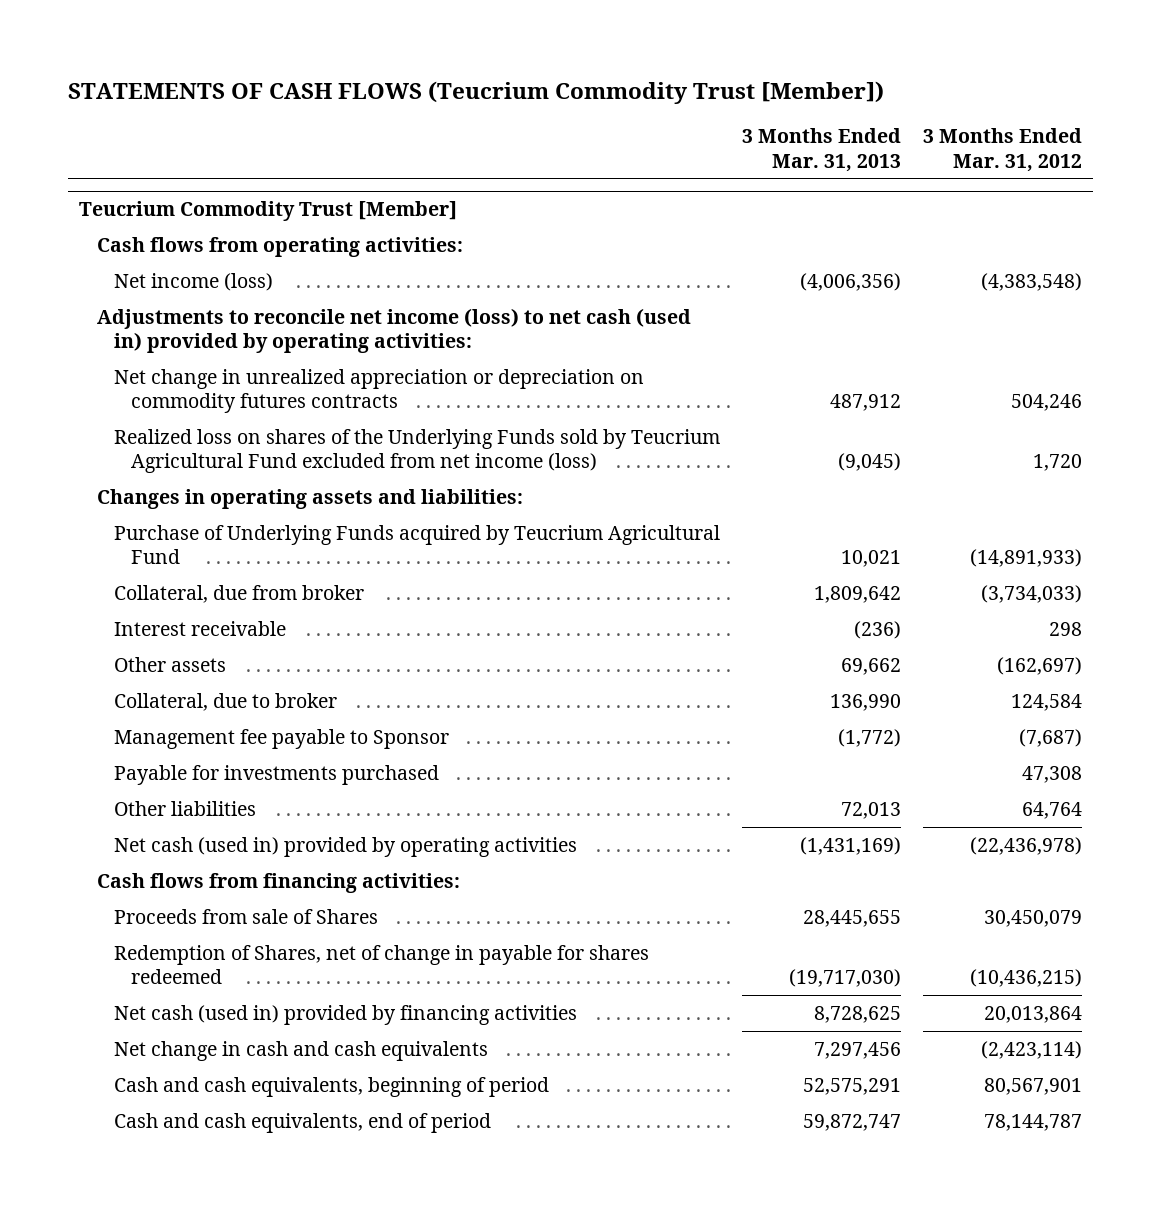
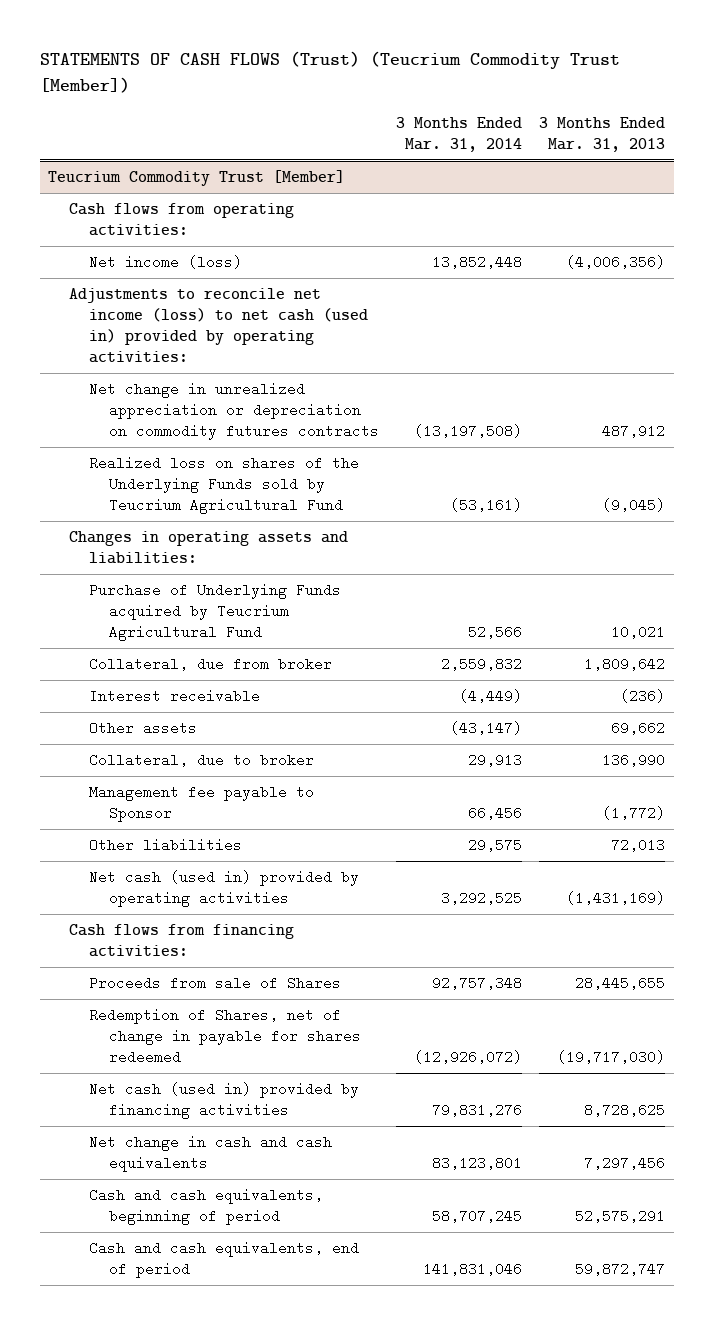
- STATEMENTS OF CASH FLOWS (Teucrium Commodity Trust [Member])
+ STATEMENTS OF CASH FLOWS (Trust) (Teucrium Commodity Trust [Member])
- | 3 Months Ended Mar. 31, 2013 | 3 Months Ended Mar. 31, 2012
+ | 3 Months Ended Mar. 31, 2014 | 3 Months Ended Mar. 31, 2013
@ Teucrium Commodity Trust [Member]
- Realized loss on shares of the Underlying Funds sold by Teucrium Agricultural Fund excluded from net income (loss) | (9,045) | 1,720
+ Realized loss on shares of the Underlying Funds sold by Teucrium Agricultural Fund | (53,161) | (9,045)
- Payable for investments purchased | | 47,308

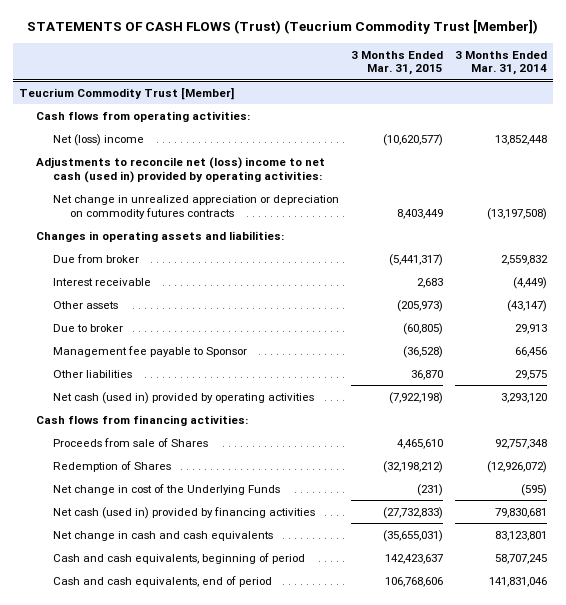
- | 3 Months Ended Mar. 31, 2014 | 3 Months Ended Mar. 31, 2013
+ | 3 Months Ended Mar. 31, 2015 | 3 Months Ended Mar. 31, 2014
@ Teucrium Commodity Trust [Member]
- Net income (loss) | 13,852,448 | (4,006,356)
- Adjustments to reconcile net income (loss) to net cash (used in) provided by operating activities:
+ Net (loss) income | (10,620,577) | 13,852,448
+ Adjustments to reconcile net (loss) income to net cash (used in) provided by operating activities:
- Realized loss on shares of the Underlying Funds sold by Teucrium Agricultural Fund | (53,161) | (9,045)
- Purchase of Underlying Funds acquired by Teucrium Agricultural Fund | 52,566 | 10,021
- Collateral, due from broker | 2,559,832 | 1,809,642
+ Due from broker | (5,441,317) | 2,559,832
- Collateral, due to broker | 29,913 | 136,990
+ Due to broker | (60,805) | 29,913
- Net cash (used in) provided by operating activities | 3,292,525 | (1,431,169)
+ Net cash (used in) provided by operating activities | (7,922,198) | 3,293,120
- Redemption of Shares, net of change in payable for shares redeemed | (12,926,072) | (19,717,030)
- Net cash (used in) provided by financing activities | 79,831,276 | 8,728,625
+ Redemption of Shares | (32,198,212) | (12,926,072)
+ Net change in cost of the Underlying Funds | (231) | (595)
+ Net cash (used in) provided by financing activities | (27,732,833) | 79,830,681

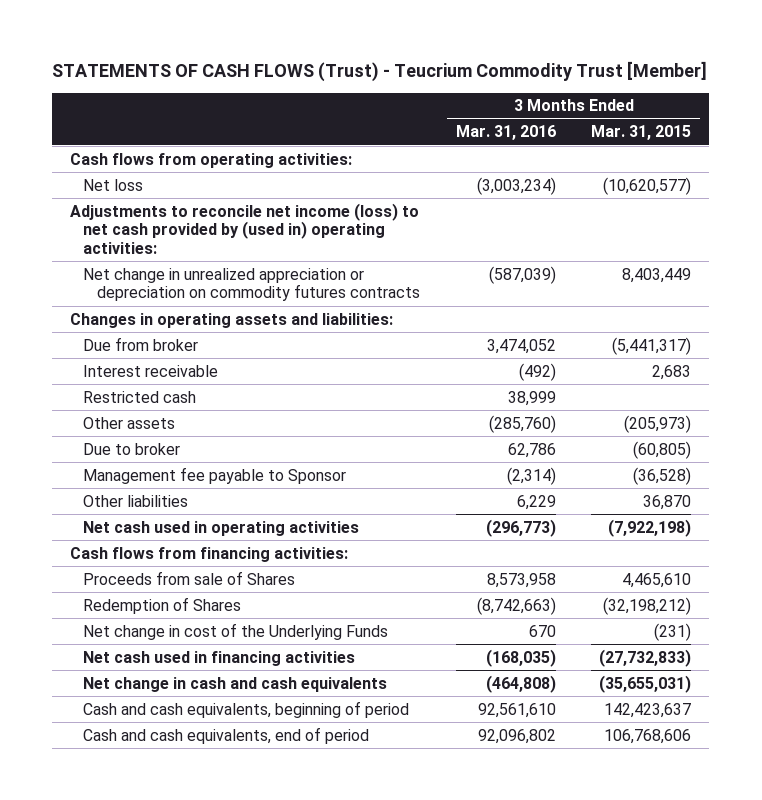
- STATEMENTS OF CASH FLOWS (Trust) (Teucrium Commodity Trust [Member])
+ STATEMENTS OF CASH FLOWS (Trust) - Teucrium Commodity Trust [Member]
- | 3 Months Ended Mar. 31, 2015 | 3 Months Ended Mar. 31, 2014
+ | 3 Months Ended Mar. 31, 2016 | 3 Months Ended Mar. 31, 2015
- Teucrium Commodity Trust [Member]
- Net (loss) income | (10,620,577) | 13,852,448
- Adjustments to reconcile net (loss) income to net cash (used in) provided by operating activities:
+ Net loss | (3,003,234) | (10,620,577)
+ Adjustments to reconcile net income (loss) to net cash provided by (used in) operating activities:
+ Restricted cash | 38,999 |
- Net cash (used in) provided by operating activities | (7,922,198) | 3,293,120
+ Net cash used in operating activities | (296,773) | (7,922,198)
- Net cash (used in) provided by financing activities | (27,732,833) | 79,830,681
+ Net cash used in financing activities | (168,035) | (27,732,833)

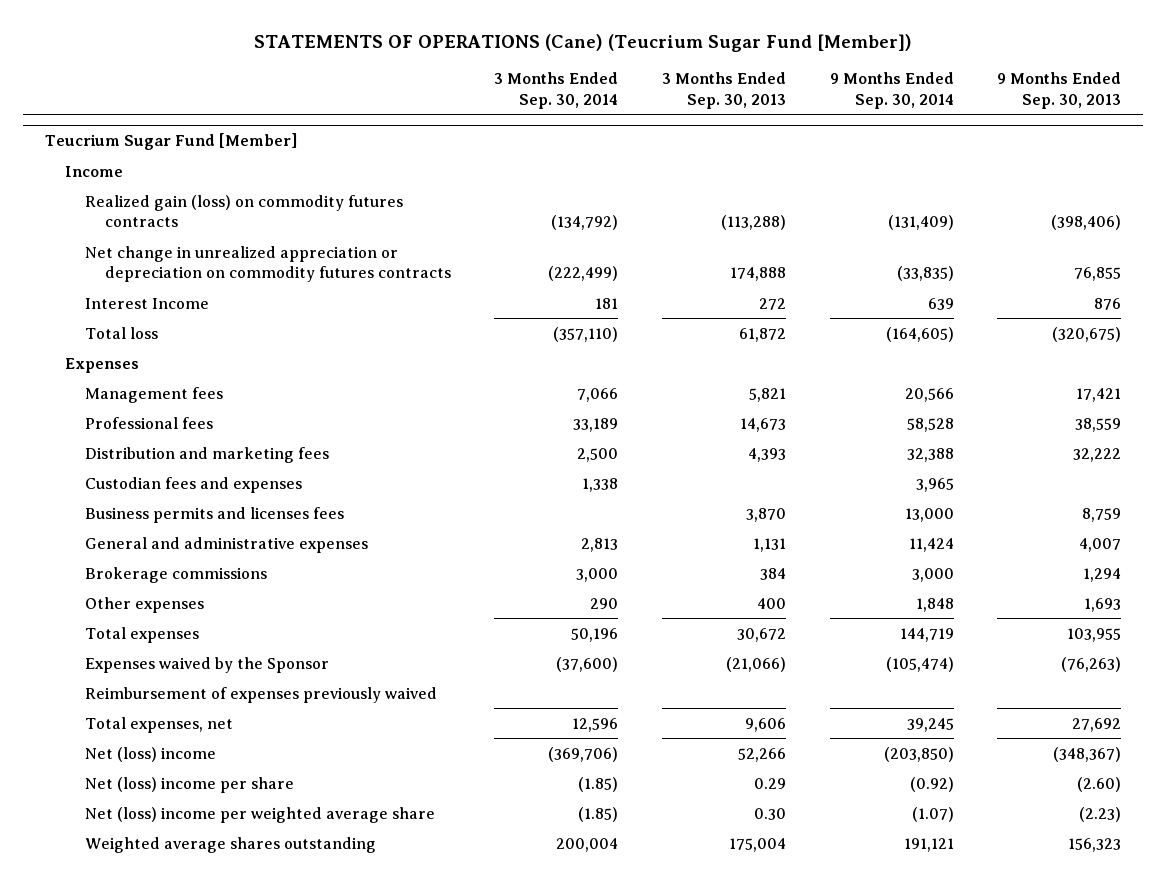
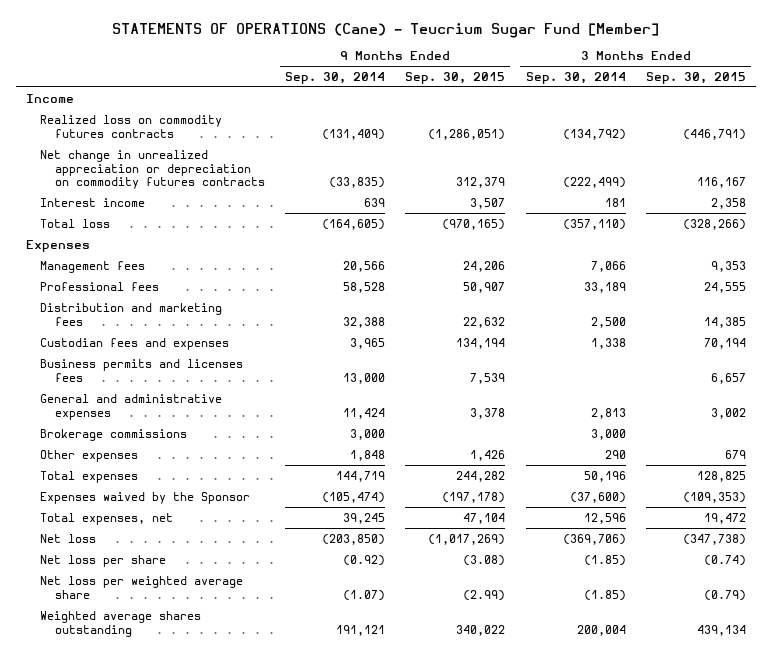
- STATEMENTS OF OPERATIONS (Cane) (Teucrium Sugar Fund [Member])
+ STATEMENTS OF OPERATIONS (Cane) - Teucrium Sugar Fund [Member]
- | 3 Months Ended Sep. 30, 2014 | 3 Months Ended Sep. 30, 2013 | 9 Months Ended Sep. 30, 2014 | 9 Months Ended Sep. 30, 2013
+ | 9 Months Ended Sep. 30, 2014 | 9 Months Ended Sep. 30, 2015 | 3 Months Ended Sep. 30, 2014 | 3 Months Ended Sep. 30, 2015
- Teucrium Sugar Fund [Member]
- Realized gain (loss) on commodity futures contracts | (134,792) | (113,288) | (131,409) | (398,406)
+ Realized loss on commodity futures contracts | (131,409) | (1,286,051) | (134,792) | (446,791)
- Interest Income | 181 | 272 | 639 | 876
+ Interest income | 639 | 3,507 | 181 | 2,358
- Reimbursement of expenses previously waived
- Net (loss) income | (369,706) | 52,266 | (203,850) | (348,367)
- Net (loss) income per share | (1.85) | 0.29 | (0.92) | (2.60)
- Net (loss) income per weighted average share | (1.85) | 0.30 | (1.07) | (2.23)
+ Net loss | (203,850) | (1,017,269) | (369,706) | (347,738)
+ Net loss per share | (0.92) | (3.08) | (1.85) | (0.74)
+ Net loss per weighted average share | (1.07) | (2.99) | (1.85) | (0.79)

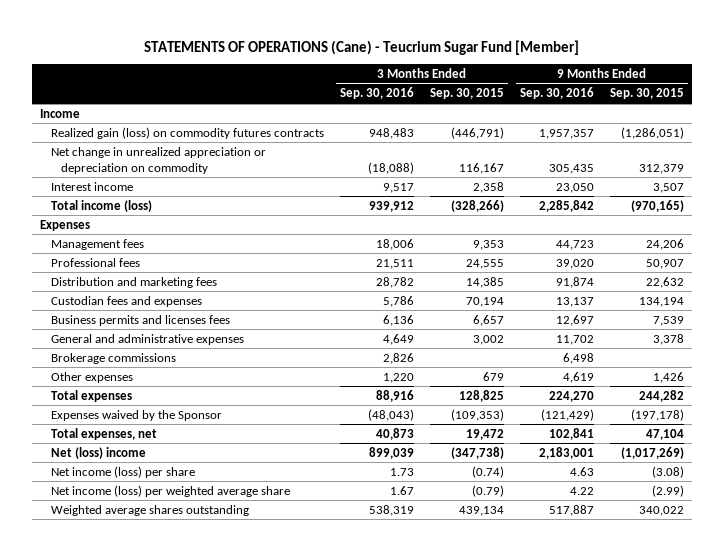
- | 9 Months Ended Sep. 30, 2014 | 9 Months Ended Sep. 30, 2015 | 3 Months Ended Sep. 30, 2014 | 3 Months Ended Sep. 30, 2015
+ | 3 Months Ended Sep. 30, 2016 | 3 Months Ended Sep. 30, 2015 | 9 Months Ended Sep. 30, 2016 | 9 Months Ended Sep. 30, 2015
- Realized loss on commodity futures contracts | (131,409) | (1,286,051) | (134,792) | (446,791)
- Net change in unrealized appreciation or depreciation on commodity futures contracts | (33,835) | 312,379 | (222,499) | 116,167
+ Realized gain (loss) on commodity futures contracts | 948,483 | (446,791) | 1,957,357 | (1,286,051)
+ Net change in unrealized appreciation or depreciation on commodity | (18,088) | 116,167 | 305,435 | 312,379
- Total loss | (164,605) | (970,165) | (357,110) | (328,266)
+ Total income (loss) | 939,912 | (328,266) | 2,285,842 | (970,165)
- Net loss | (203,850) | (1,017,269) | (369,706) | (347,738)
- Net loss per share | (0.92) | (3.08) | (1.85) | (0.74)
- Net loss per weighted average share | (1.07) | (2.99) | (1.85) | (0.79)
+ Net (loss) income | 899,039 | (347,738) | 2,183,001 | (1,017,269)
+ Net income (loss) per share | 1.73 | (0.74) | 4.63 | (3.08)
+ Net income (loss) per weighted average share | 1.67 | (0.79) | 4.22 | (2.99)

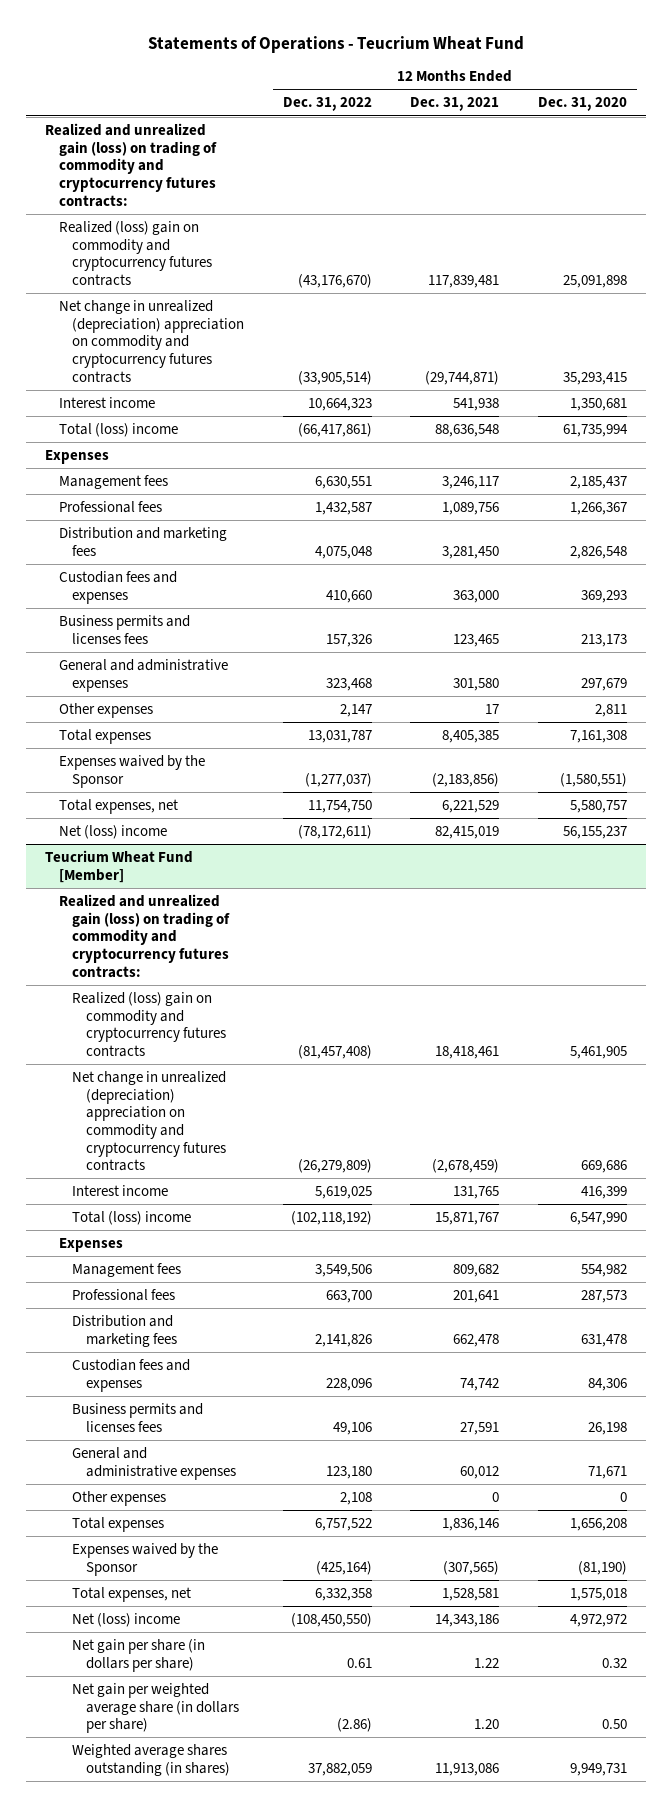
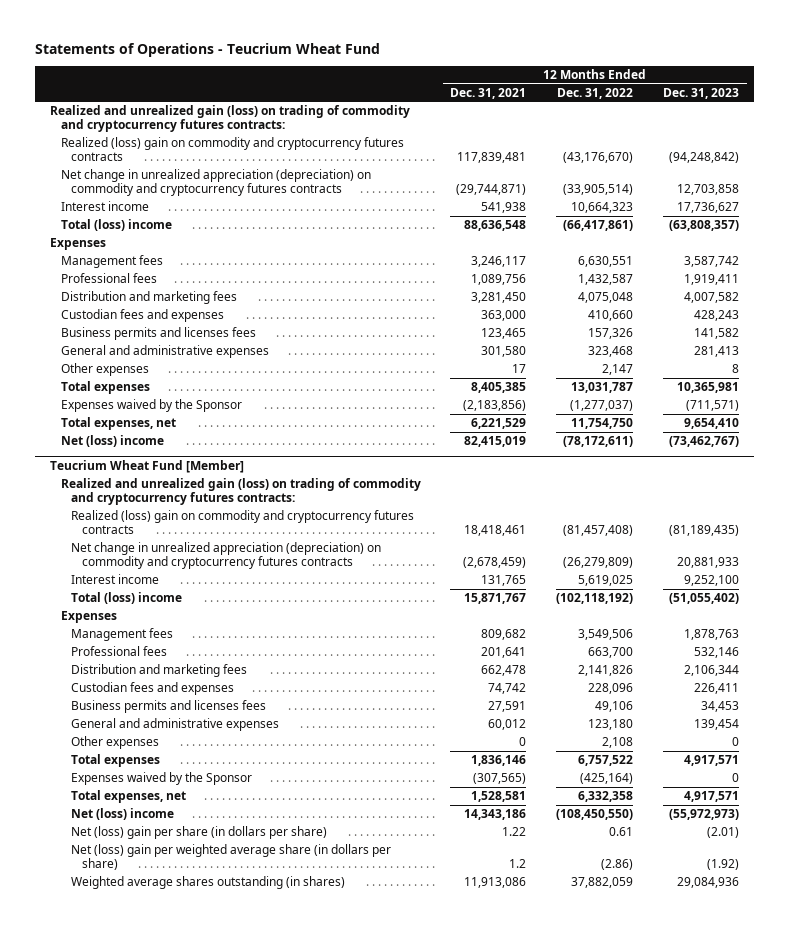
- | 12 Months Ended Dec. 31, 2022 | 12 Months Ended Dec. 31, 2021 | 12 Months Ended Dec. 31, 2020
+ | 12 Months Ended Dec. 31, 2021 | 12 Months Ended Dec. 31, 2022 | 12 Months Ended Dec. 31, 2023
- Net change in unrealized (depreciation) appreciation on commodity and cryptocurrency futures contracts | (33,905,514) | (29,744,871) | 35,293,415
+ Net change in unrealized appreciation (depreciation) on commodity and cryptocurrency futures contracts | (29,744,871) | (33,905,514) | 12,703,858
@ Teucrium Wheat Fund [Member]
- Net change in unrealized (depreciation) appreciation on commodity and cryptocurrency futures contracts | (26,279,809) | (2,678,459) | 669,686
+ Net change in unrealized appreciation (depreciation) on commodity and cryptocurrency futures contracts | (2,678,459) | (26,279,809) | 20,881,933
- Net gain per share (in dollars per share) | 0.61 | 1.22 | 0.32
- Net gain per weighted average share (in dollars per share) | (2.86) | 1.20 | 0.50
+ Net (loss) gain per share (in dollars per share) | 1.22 | 0.61 | (2.01)
+ Net (loss) gain per weighted average share (in dollars per share) | 1.2 | (2.86) | (1.92)

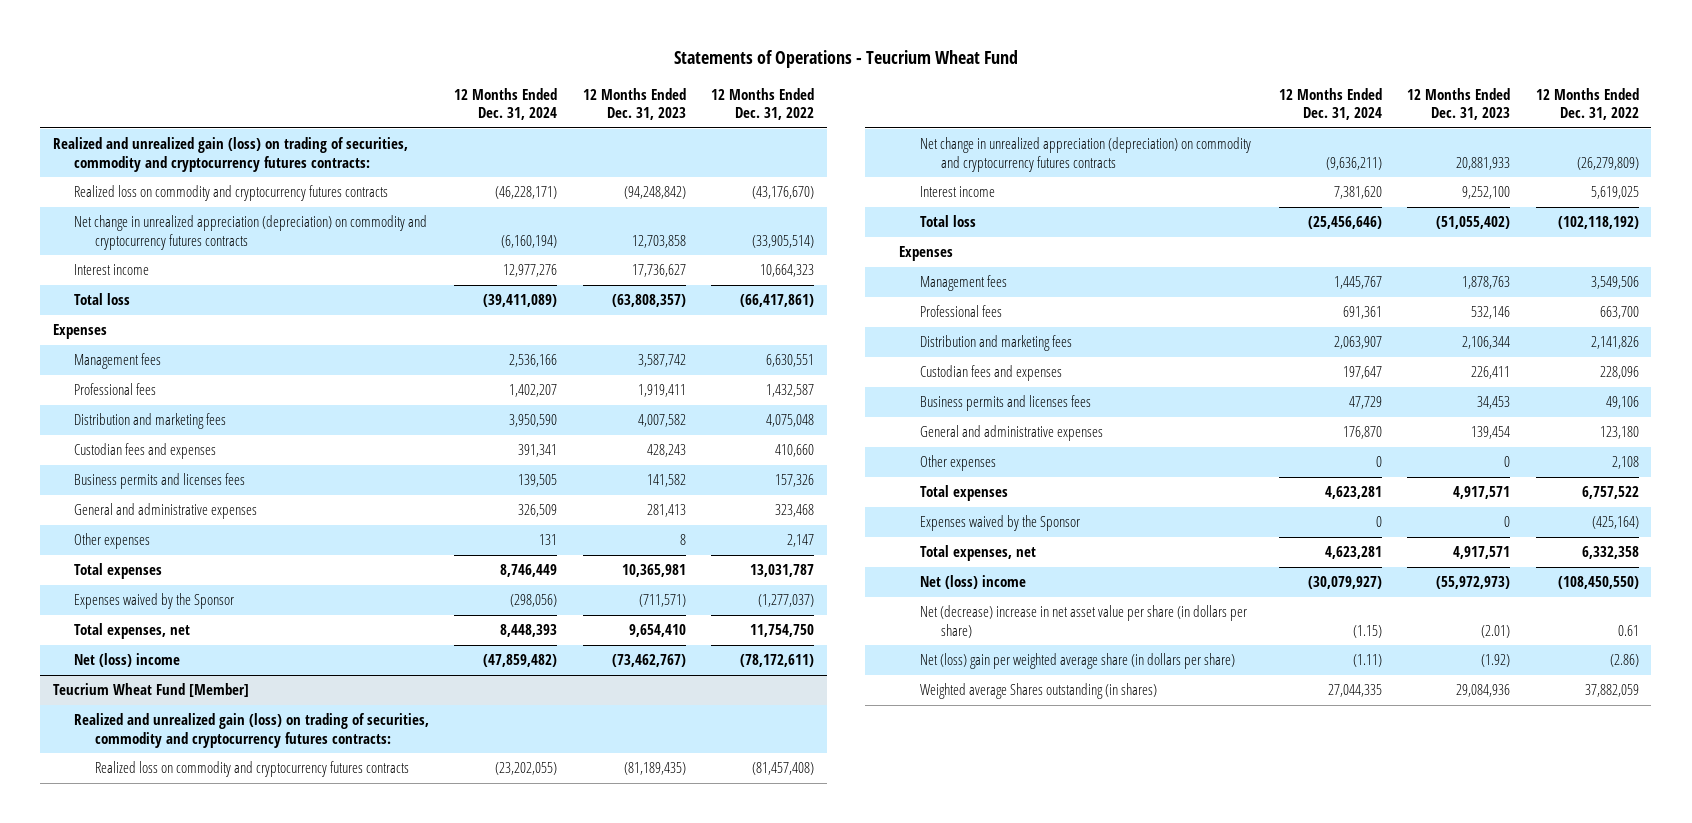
- | 12 Months Ended Dec. 31, 2021 | 12 Months Ended Dec. 31, 2022 | 12 Months Ended Dec. 31, 2023
+ | 12 Months Ended Dec. 31, 2024 | 12 Months Ended Dec. 31, 2023 | 12 Months Ended Dec. 31, 2022
- Realized and unrealized gain (loss) on trading of commodity and cryptocurrency futures contracts:
- Realized (loss) gain on commodity and cryptocurrency futures contracts | 117,839,481 | (43,176,670) | (94,248,842)
+ Realized and unrealized gain (loss) on trading of securities, commodity and cryptocurrency futures contracts:
+ Realized loss on commodity and cryptocurrency futures contracts | (46,228,171) | (94,248,842) | (43,176,670)
- Total (loss) income | 88,636,548 | (66,417,861) | (63,808,357)
+ Total loss | (39,411,089) | (63,808,357) | (66,417,861)
@ Teucrium Wheat Fund [Member]
- Realized and unrealized gain (loss) on trading of commodity and cryptocurrency futures contracts:
- Realized (loss) gain on commodity and cryptocurrency futures contracts | 18,418,461 | (81,457,408) | (81,189,435)
+ Realized and unrealized gain (loss) on trading of securities, commodity and cryptocurrency futures contracts:
+ Realized loss on commodity and cryptocurrency futures contracts | (23,202,055) | (81,189,435) | (81,457,408)
- Total (loss) income | 15,871,767 | (102,118,192) | (51,055,402)
+ Total loss | (25,456,646) | (51,055,402) | (102,118,192)
- Net (loss) gain per share (in dollars per share) | 1.22 | 0.61 | (2.01)
+ Net (decrease) increase in net asset value per share (in dollars per share) | (1.15) | (2.01) | 0.61
- Weighted average shares outstanding (in shares) | 11,913,086 | 37,882,059 | 29,084,936
+ Weighted average Shares outstanding (in shares) | 27,044,335 | 29,084,936 | 37,882,059

